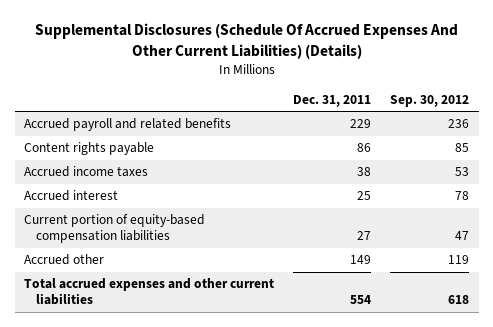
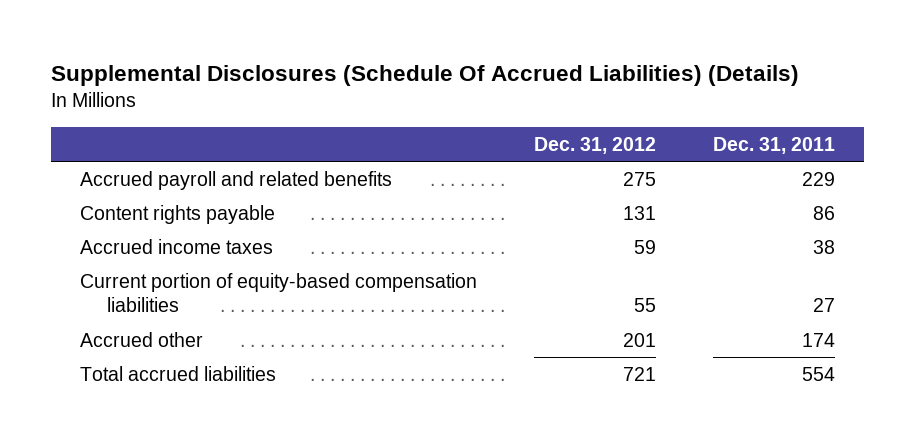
- Supplemental Disclosures (Schedule Of Accrued Expenses And Other Current Liabilities) (Details)
+ Supplemental Disclosures (Schedule Of Accrued Liabilities) (Details)
- | Dec. 31, 2011 | Sep. 30, 2012
+ | Dec. 31, 2012 | Dec. 31, 2011
- Accrued interest | 25 | 78
- Accrued other | 149 | 119
- Total accrued expenses and other current liabilities | 554 | 618
+ Accrued other | 201 | 174
+ Total accrued liabilities | 721 | 554

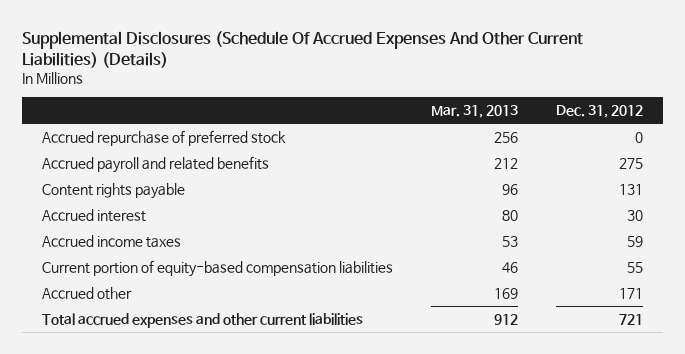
- Supplemental Disclosures (Schedule Of Accrued Liabilities) (Details)
+ Supplemental Disclosures (Schedule Of Accrued Expenses And Other Current Liabilities) (Details)
- | Dec. 31, 2012 | Dec. 31, 2011
+ | Mar. 31, 2013 | Dec. 31, 2012
+ Accrued repurchase of preferred stock | 256 | 0
+ Accrued interest | 80 | 30
- Accrued other | 201 | 174
- Total accrued liabilities | 721 | 554
+ Accrued other | 169 | 171
+ Total accrued expenses and other current liabilities | 912 | 721

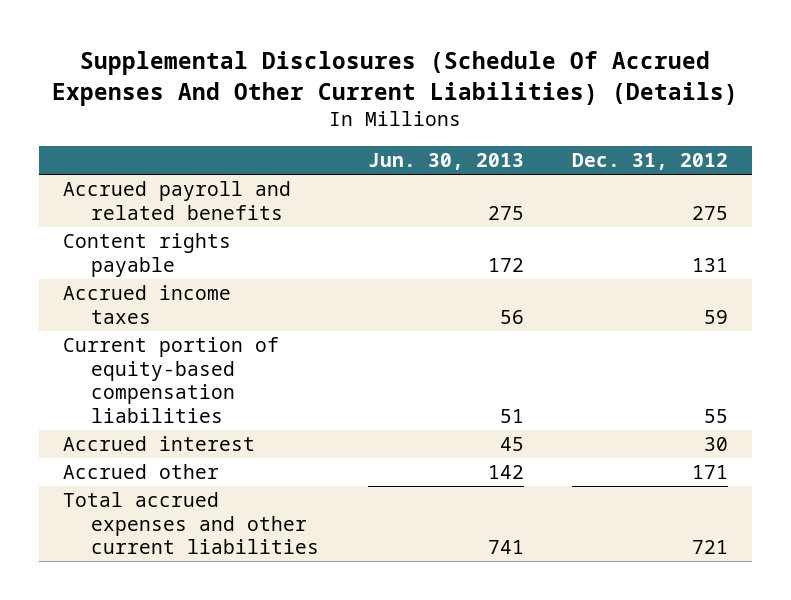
- | Mar. 31, 2013 | Dec. 31, 2012
+ | Jun. 30, 2013 | Dec. 31, 2012
- Accrued repurchase of preferred stock | 256 | 0
moved down: Accrued interest | 45 | 30

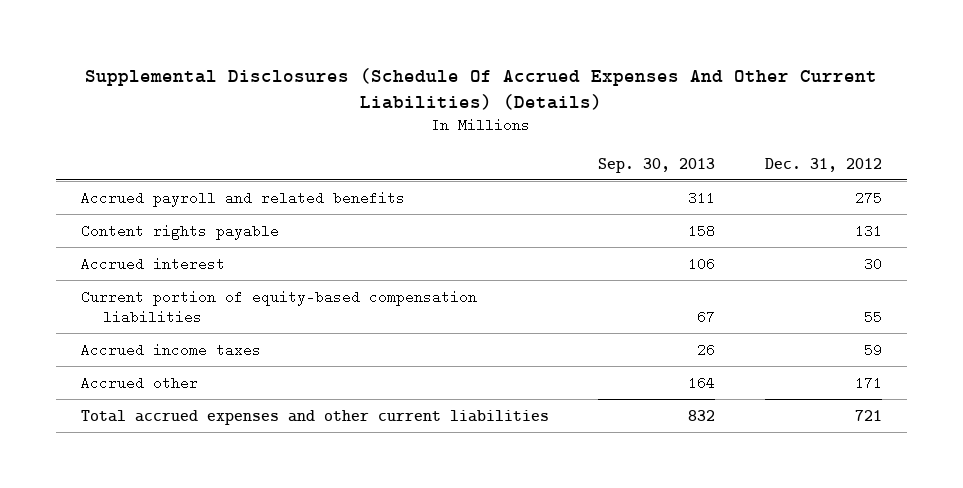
- | Jun. 30, 2013 | Dec. 31, 2012
+ | Sep. 30, 2013 | Dec. 31, 2012
moved down: Current portion of equity-based compensation liabilities | 67 | 55
moved down: Accrued income taxes | 26 | 59

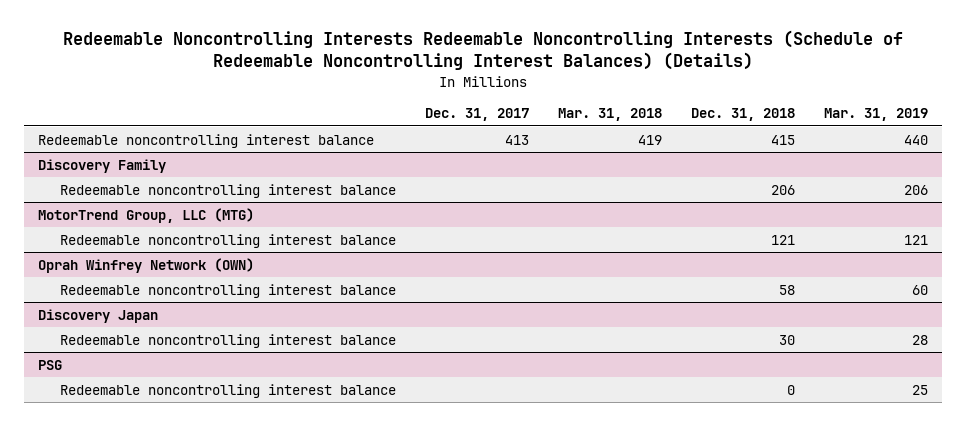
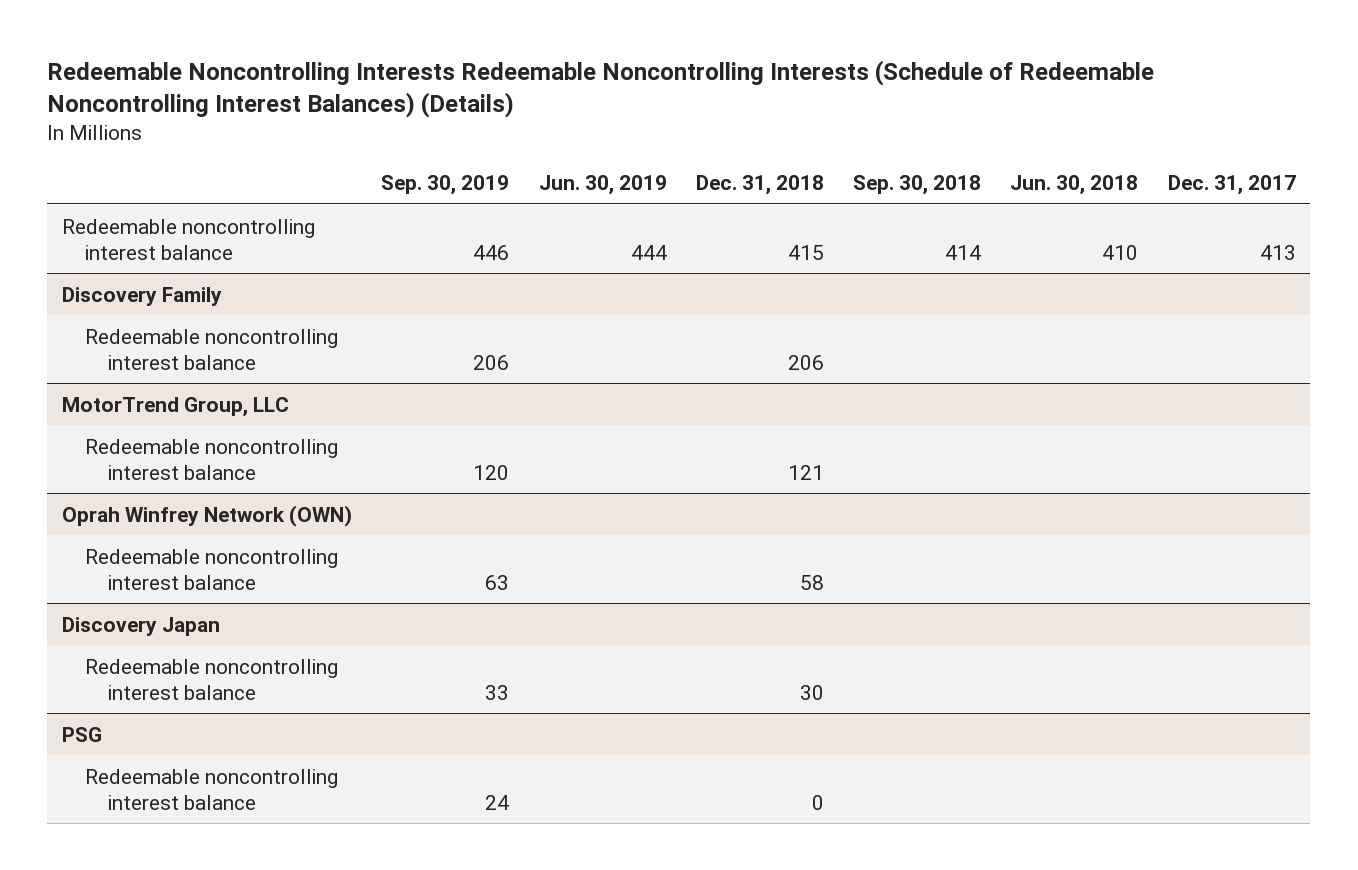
- | Dec. 31, 2017 | Mar. 31, 2018 | Dec. 31, 2018 | Mar. 31, 2019
+ | Sep. 30, 2019 | Jun. 30, 2019 | Dec. 31, 2018 | Sep. 30, 2018 | Jun. 30, 2018 | Dec. 31, 2017
- MotorTrend Group, LLC (MTG)
+ MotorTrend Group, LLC

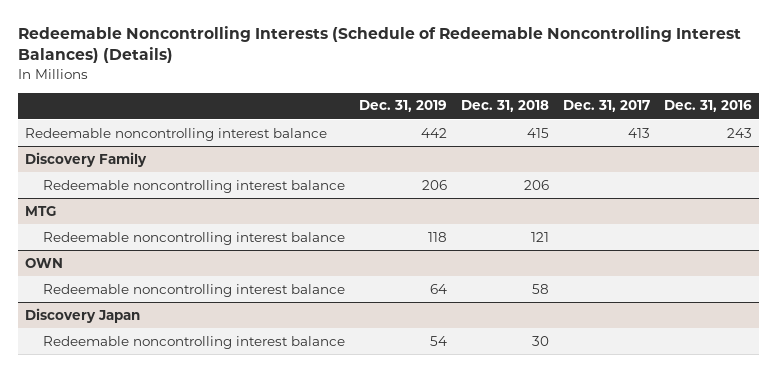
- Redeemable Noncontrolling Interests Redeemable Noncontrolling Interests (Schedule of Redeemable Noncontrolling Interest Balances) (Details)
+ Redeemable Noncontrolling Interests (Schedule of Redeemable Noncontrolling Interest Balances) (Details)
- | Sep. 30, 2019 | Jun. 30, 2019 | Dec. 31, 2018 | Sep. 30, 2018 | Jun. 30, 2018 | Dec. 31, 2017
+ | Dec. 31, 2019 | Dec. 31, 2018 | Dec. 31, 2017 | Dec. 31, 2016
- MotorTrend Group, LLC
+ MTG
- Oprah Winfrey Network (OWN)
+ OWN
- PSG
- Redeemable noncontrolling interest balance | 24 | | 0 | | |

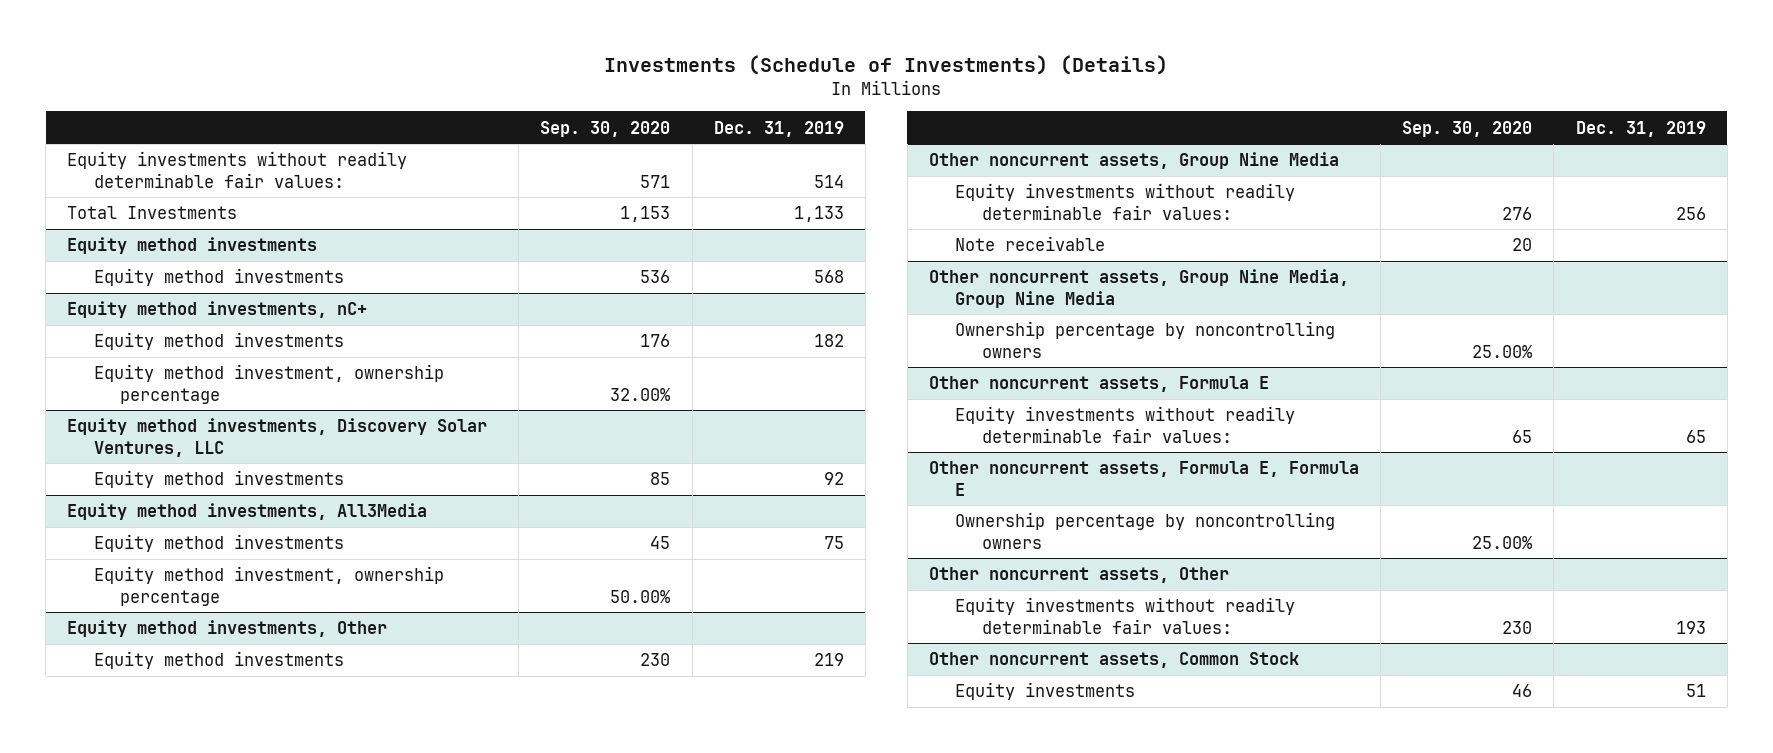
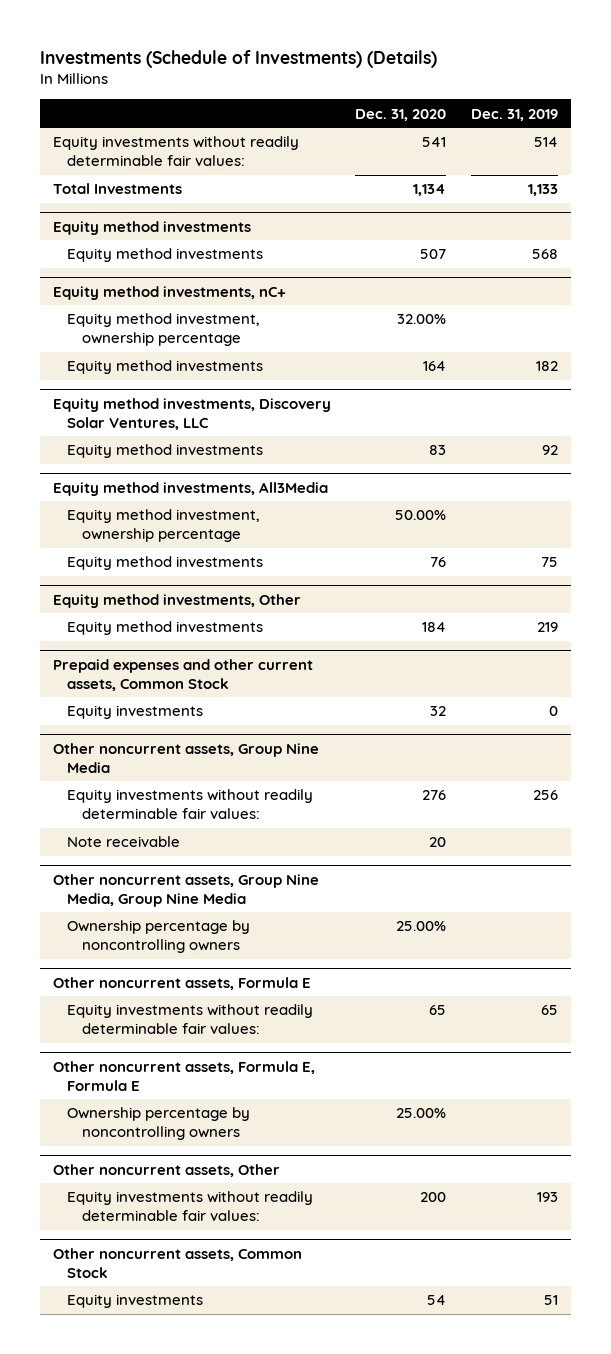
- | Sep. 30, 2020 | Dec. 31, 2019
+ | Dec. 31, 2020 | Dec. 31, 2019
@ Equity method investments, nC+
moved down: Equity method investments | 164 | 182
@ Equity method investments, All3Media
moved down: Equity method investments | 76 | 75
+ Prepaid expenses and other current assets, Common Stock
+ Equity investments | 32 | 0

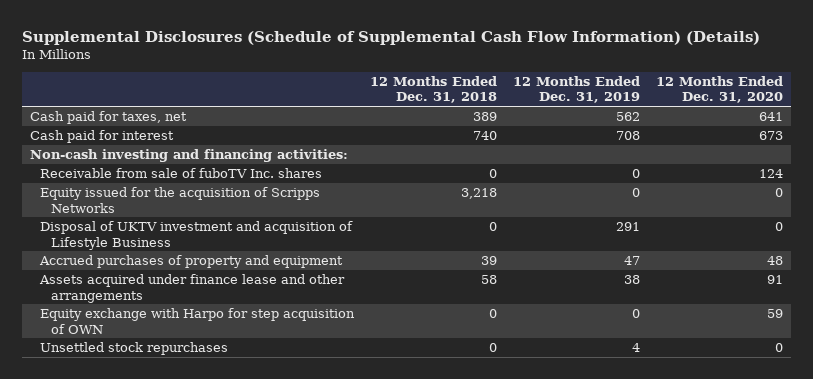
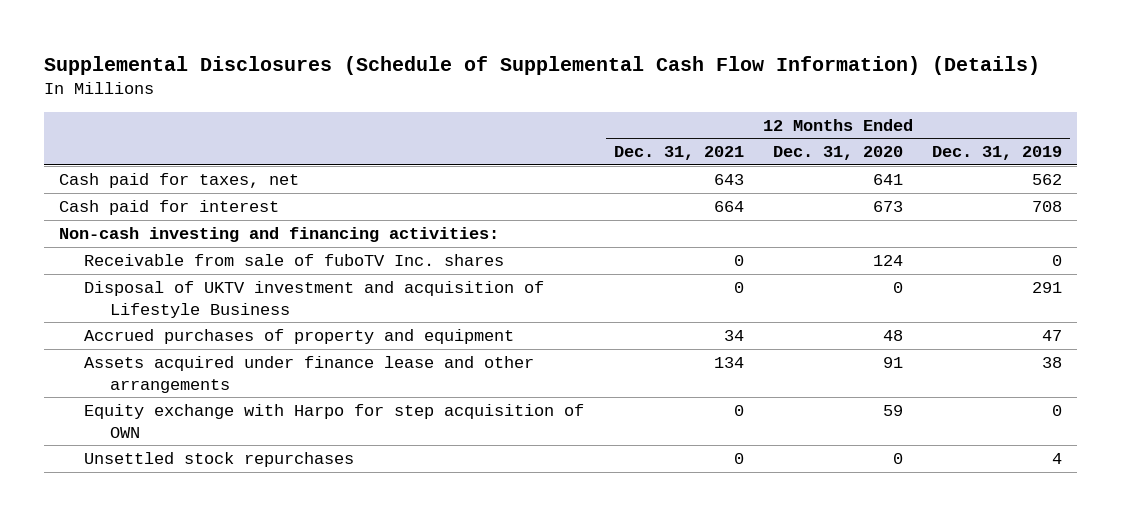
- | 12 Months Ended Dec. 31, 2018 | 12 Months Ended Dec. 31, 2019 | 12 Months Ended Dec. 31, 2020
+ | 12 Months Ended Dec. 31, 2021 | 12 Months Ended Dec. 31, 2020 | 12 Months Ended Dec. 31, 2019
- Equity issued for the acquisition of Scripps Networks | 3,218 | 0 | 0

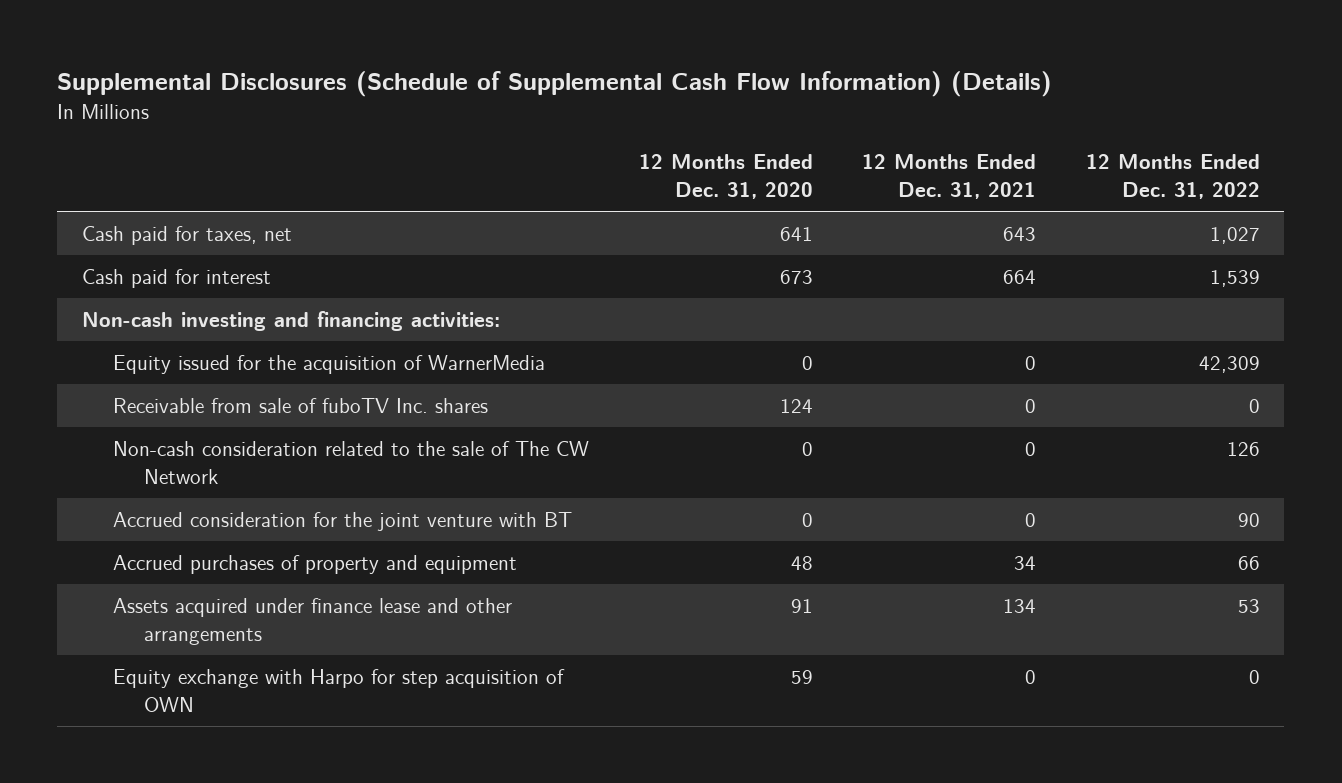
- | 12 Months Ended Dec. 31, 2021 | 12 Months Ended Dec. 31, 2020 | 12 Months Ended Dec. 31, 2019
+ | 12 Months Ended Dec. 31, 2020 | 12 Months Ended Dec. 31, 2021 | 12 Months Ended Dec. 31, 2022
+ Equity issued for the acquisition of WarnerMedia | 0 | 0 | 42,309
- Disposal of UKTV investment and acquisition of Lifestyle Business | 0 | 0 | 291
+ Non-cash consideration related to the sale of The CW Network | 0 | 0 | 126
+ Accrued consideration for the joint venture with BT | 0 | 0 | 90
- Unsettled stock repurchases | 0 | 0 | 4

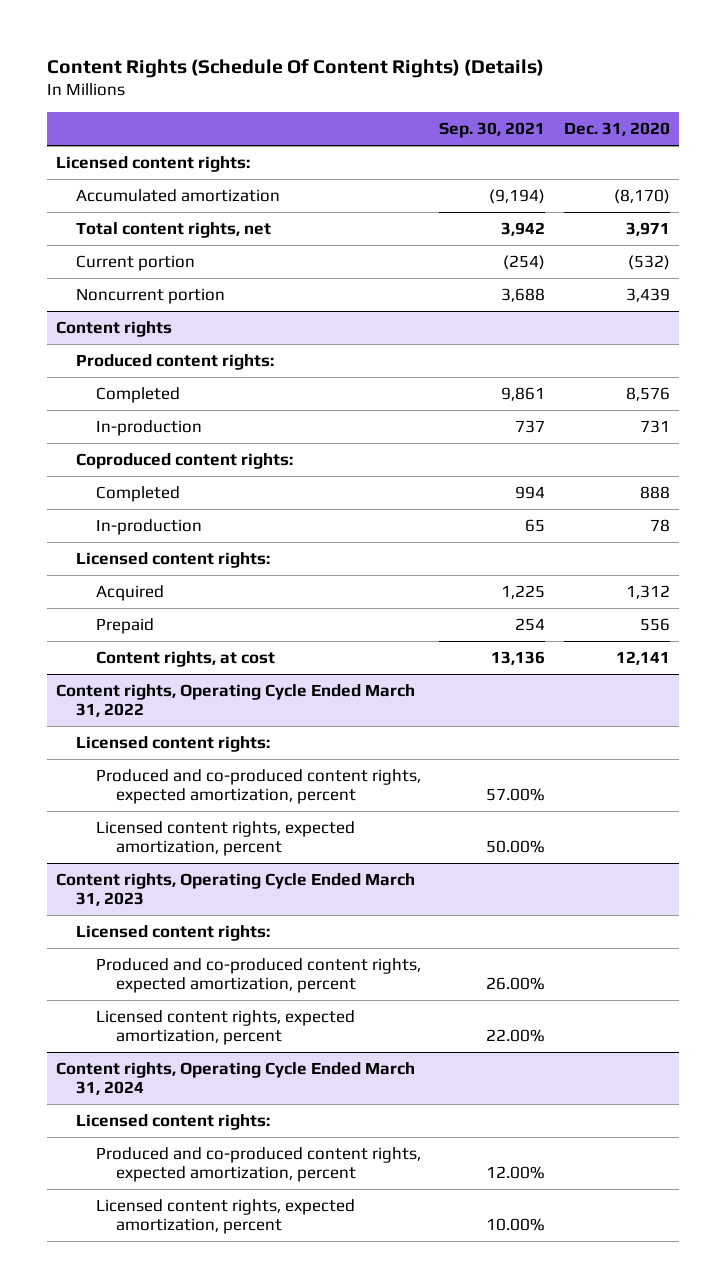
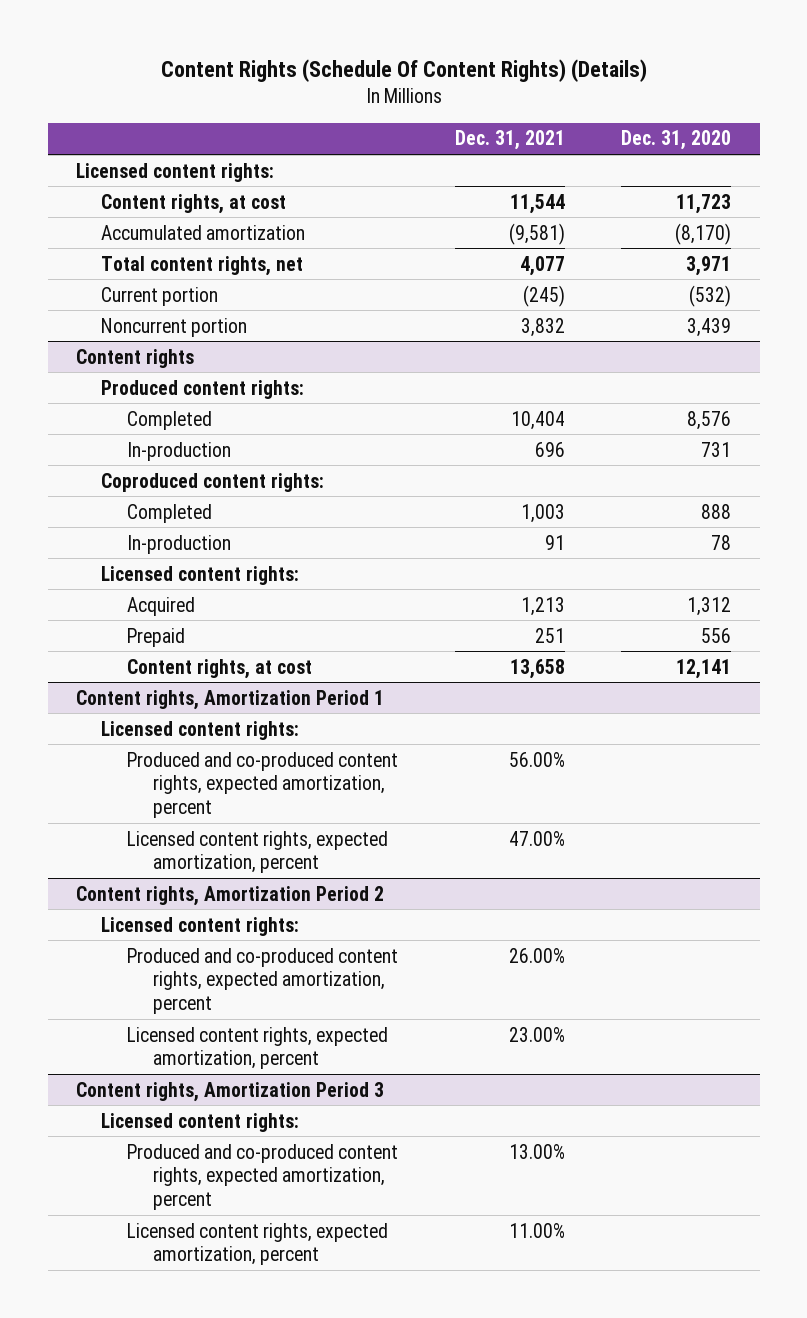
- | Sep. 30, 2021 | Dec. 31, 2020
+ | Dec. 31, 2021 | Dec. 31, 2020
+ Content rights, at cost | 11,544 | 11,723
- Content rights, Operating Cycle Ended March 31, 2022
+ Content rights, Amortization Period 1
- Content rights, Operating Cycle Ended March 31, 2023
+ Content rights, Amortization Period 2
- Content rights, Operating Cycle Ended March 31, 2024
+ Content rights, Amortization Period 3

